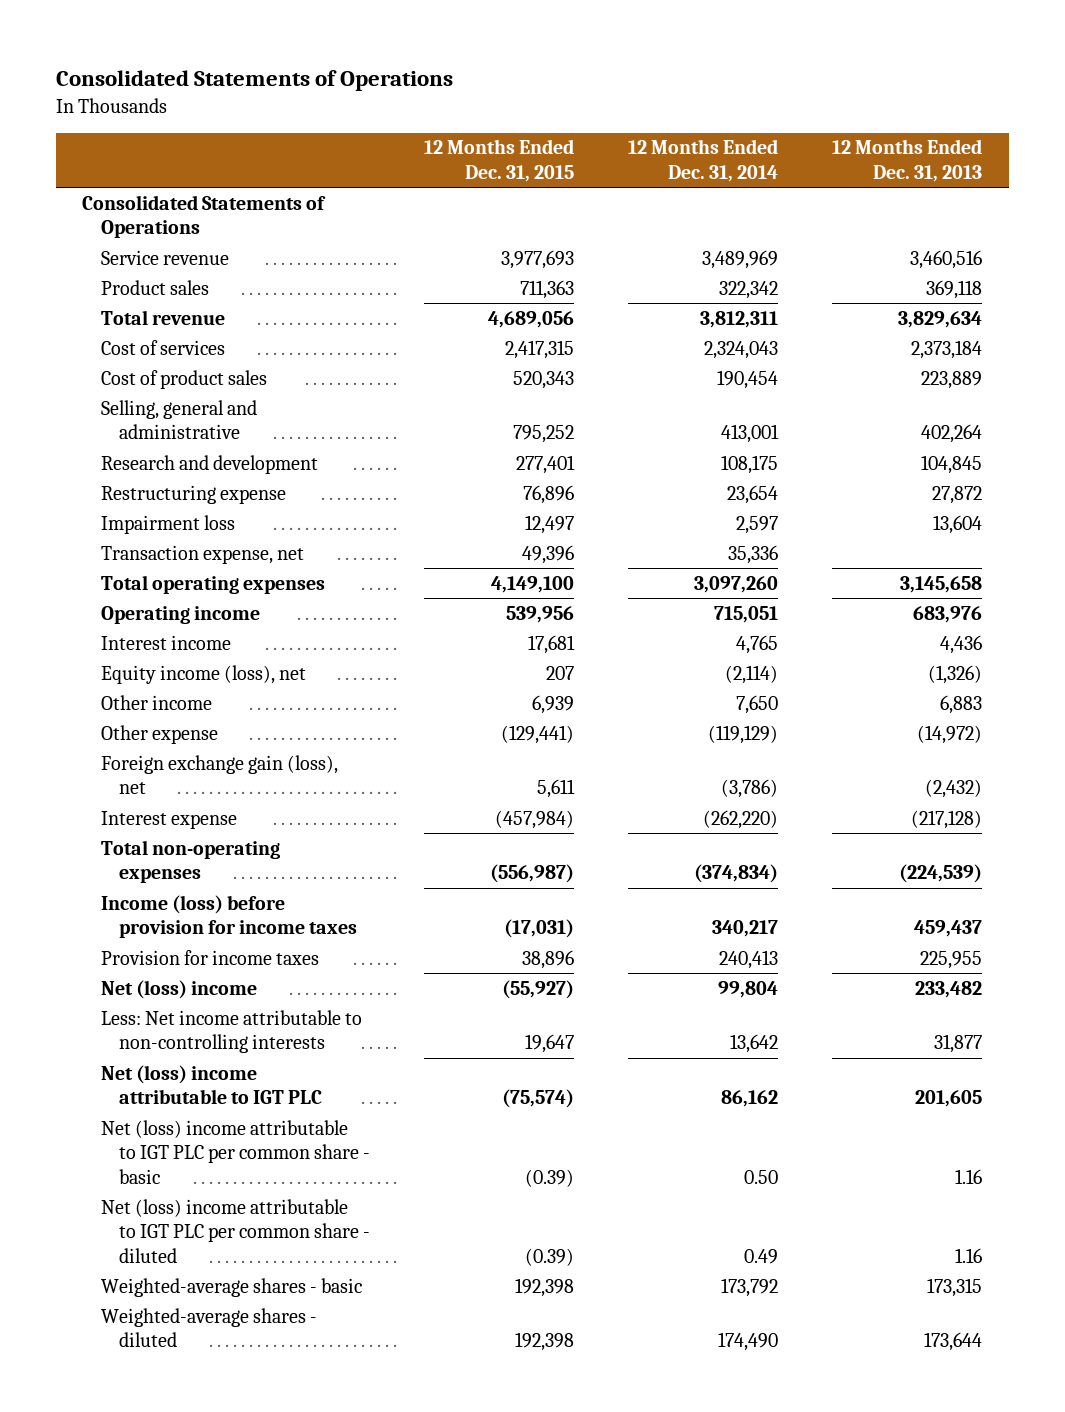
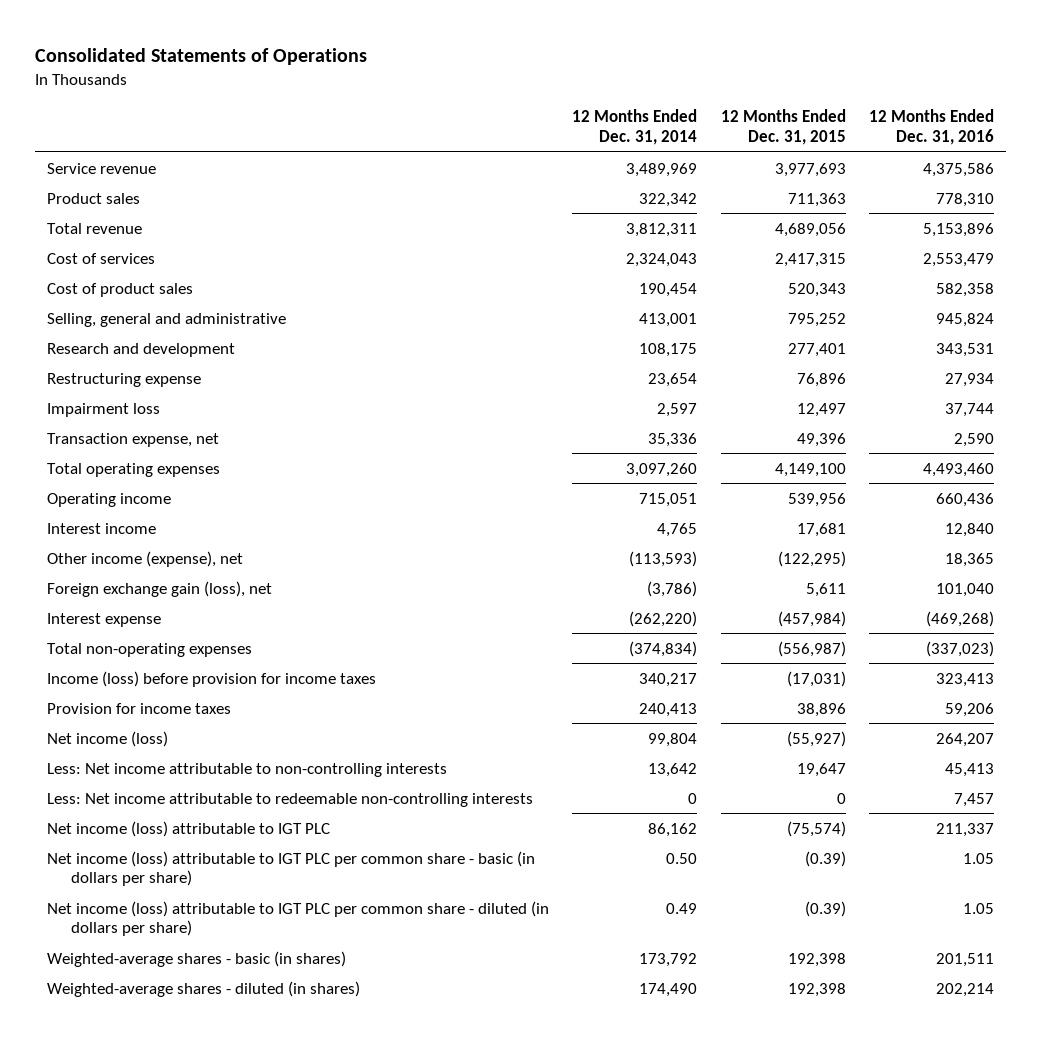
- | 12 Months Ended Dec. 31, 2015 | 12 Months Ended Dec. 31, 2014 | 12 Months Ended Dec. 31, 2013
+ | 12 Months Ended Dec. 31, 2014 | 12 Months Ended Dec. 31, 2015 | 12 Months Ended Dec. 31, 2016
- Consolidated Statements of Operations
- Equity income (loss), net | 207 | (2,114) | (1,326)
- Other income | 6,939 | 7,650 | 6,883
- Other expense | (129,441) | (119,129) | (14,972)
+ Other income (expense), net | (113,593) | (122,295) | 18,365
- Net (loss) income | (55,927) | 99,804 | 233,482
+ Net income (loss) | 99,804 | (55,927) | 264,207
- Net (loss) income attributable to IGT PLC | (75,574) | 86,162 | 201,605
- Net (loss) income attributable to IGT PLC per common share - basic | (0.39) | 0.50 | 1.16
- Net (loss) income attributable to IGT PLC per common share - diluted | (0.39) | 0.49 | 1.16
- Weighted-average shares - basic | 192,398 | 173,792 | 173,315
- Weighted-average shares - diluted | 192,398 | 174,490 | 173,644
+ Less: Net income attributable to redeemable non-controlling interests | 0 | 0 | 7,457
+ Net income (loss) attributable to IGT PLC | 86,162 | (75,574) | 211,337
+ Net income (loss) attributable to IGT PLC per common share - basic (in dollars per share) | 0.50 | (0.39) | 1.05
+ Net income (loss) attributable to IGT PLC per common share - diluted (in dollars per share) | 0.49 | (0.39) | 1.05
+ Weighted-average shares - basic (in shares) | 173,792 | 192,398 | 201,511
+ Weighted-average shares - diluted (in shares) | 174,490 | 192,398 | 202,214

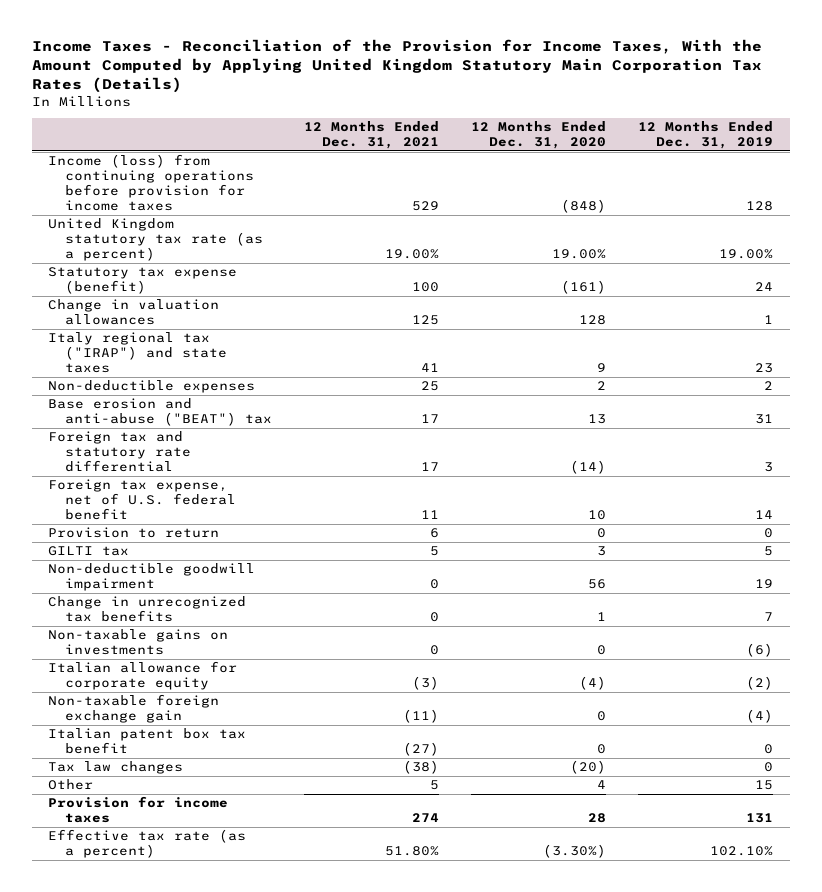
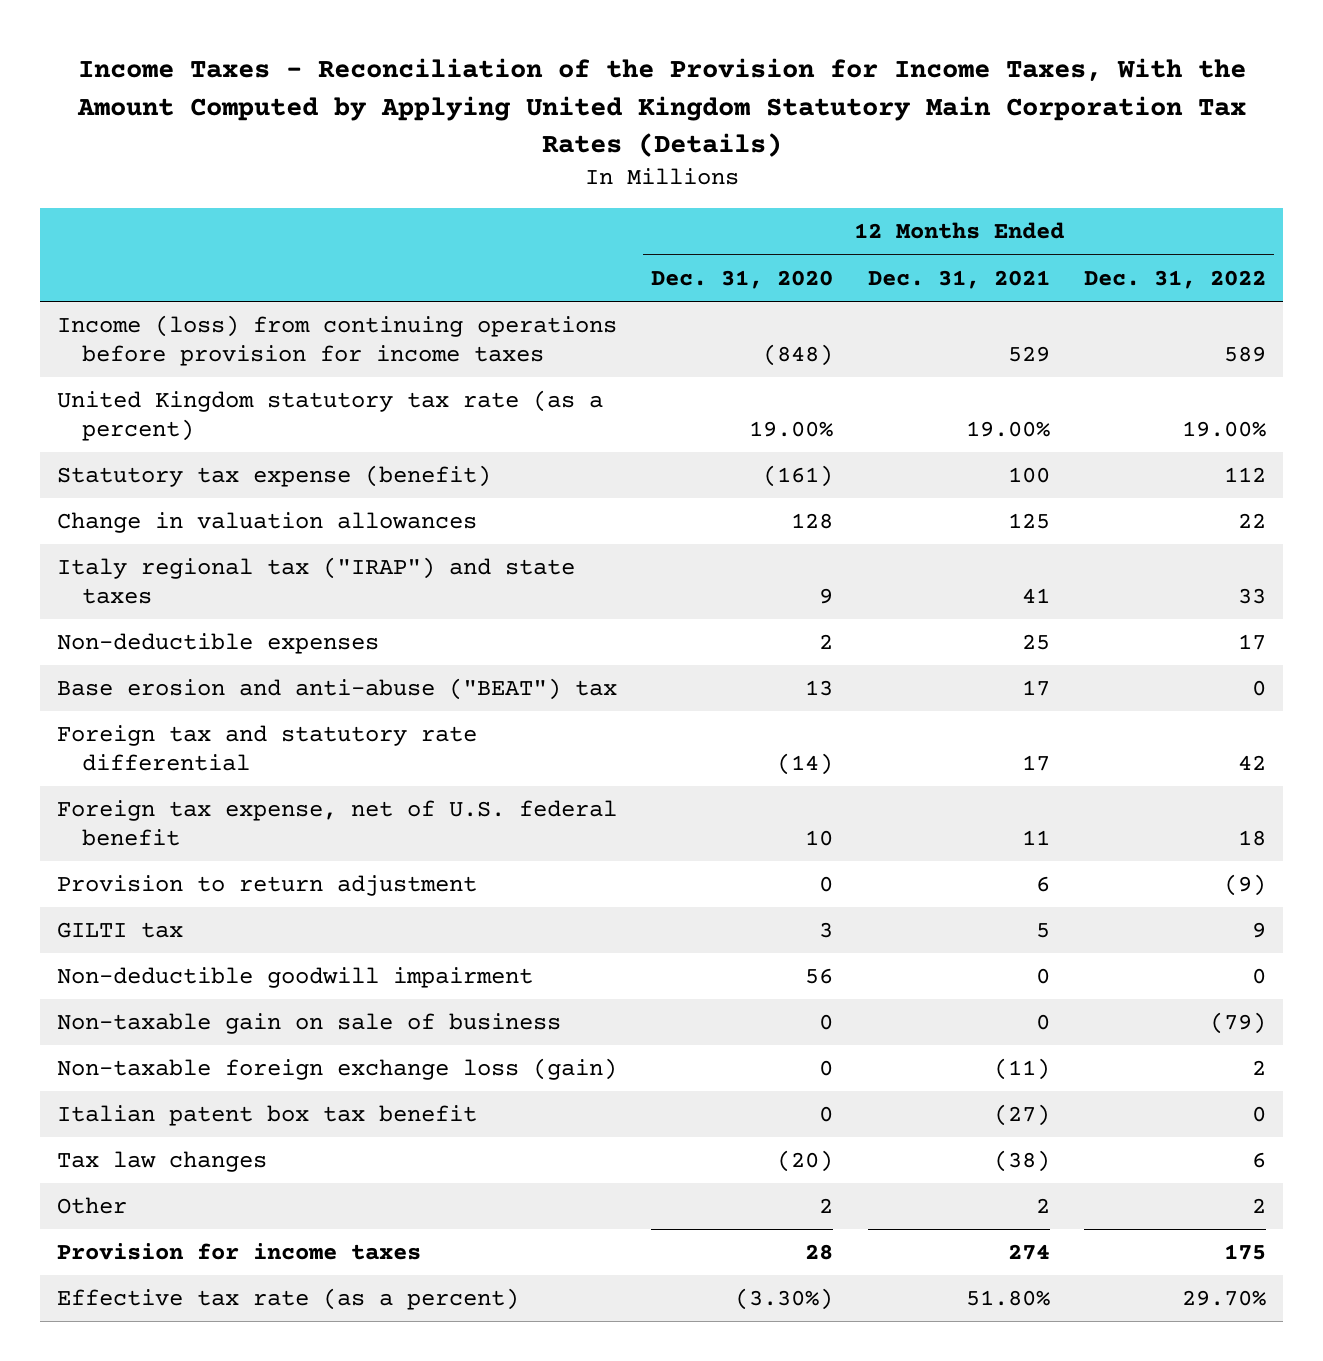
- | 12 Months Ended Dec. 31, 2021 | 12 Months Ended Dec. 31, 2020 | 12 Months Ended Dec. 31, 2019
+ | 12 Months Ended Dec. 31, 2020 | 12 Months Ended Dec. 31, 2021 | 12 Months Ended Dec. 31, 2022
- Provision to return | 6 | 0 | 0
+ Provision to return adjustment | 0 | 6 | (9)
- Change in unrecognized tax benefits | 0 | 1 | 7
- Non-taxable gains on investments | 0 | 0 | (6)
- Italian allowance for corporate equity | (3) | (4) | (2)
- Non-taxable foreign exchange gain | (11) | 0 | (4)
+ Non-taxable gain on sale of business | 0 | 0 | (79)
+ Non-taxable foreign exchange loss (gain) | 0 | (11) | 2
- Other | 5 | 4 | 15
+ Other | 2 | 2 | 2

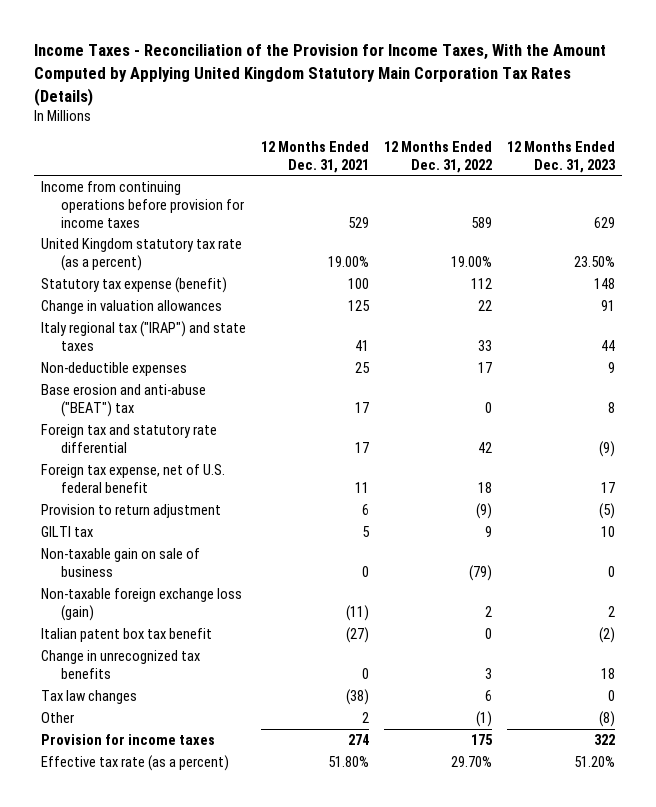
- | 12 Months Ended Dec. 31, 2020 | 12 Months Ended Dec. 31, 2021 | 12 Months Ended Dec. 31, 2022
+ | 12 Months Ended Dec. 31, 2021 | 12 Months Ended Dec. 31, 2022 | 12 Months Ended Dec. 31, 2023
- Income (loss) from continuing operations before provision for income taxes | (848) | 529 | 589
+ Income from continuing operations before provision for income taxes | 529 | 589 | 629
- Non-deductible goodwill impairment | 56 | 0 | 0
+ Change in unrecognized tax benefits | 0 | 3 | 18
- Other | 2 | 2 | 2
+ Other | 2 | (1) | (8)

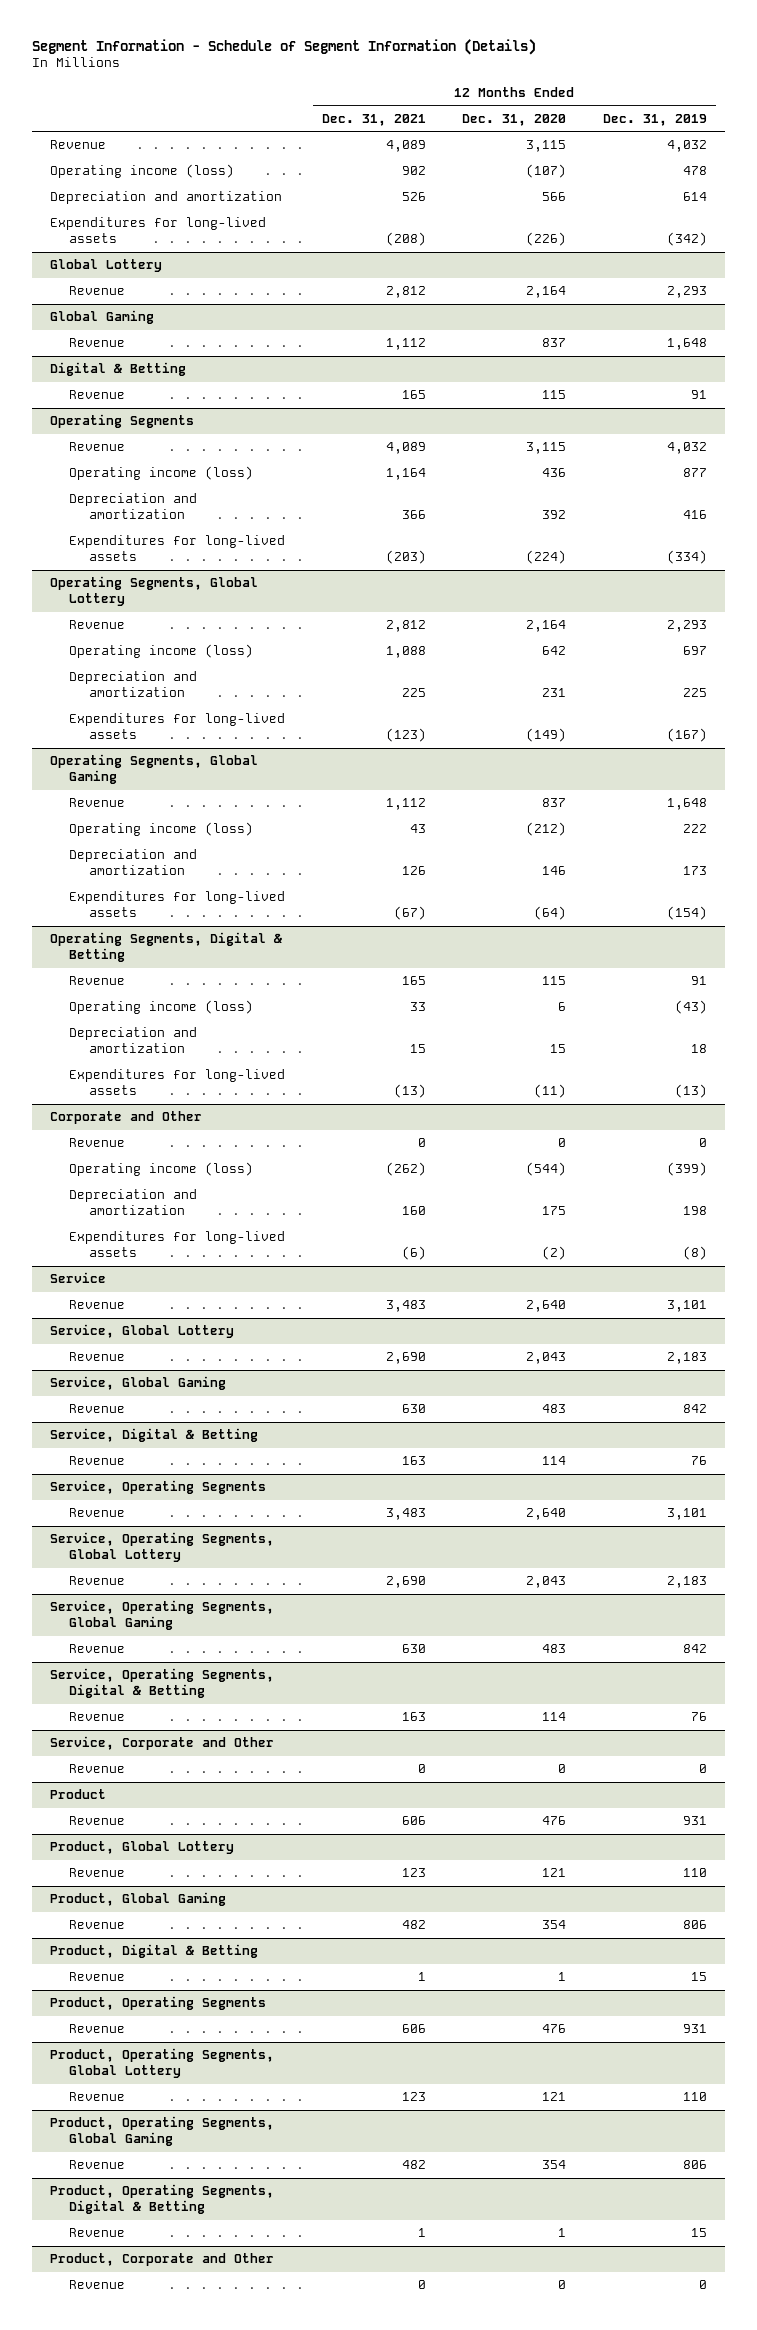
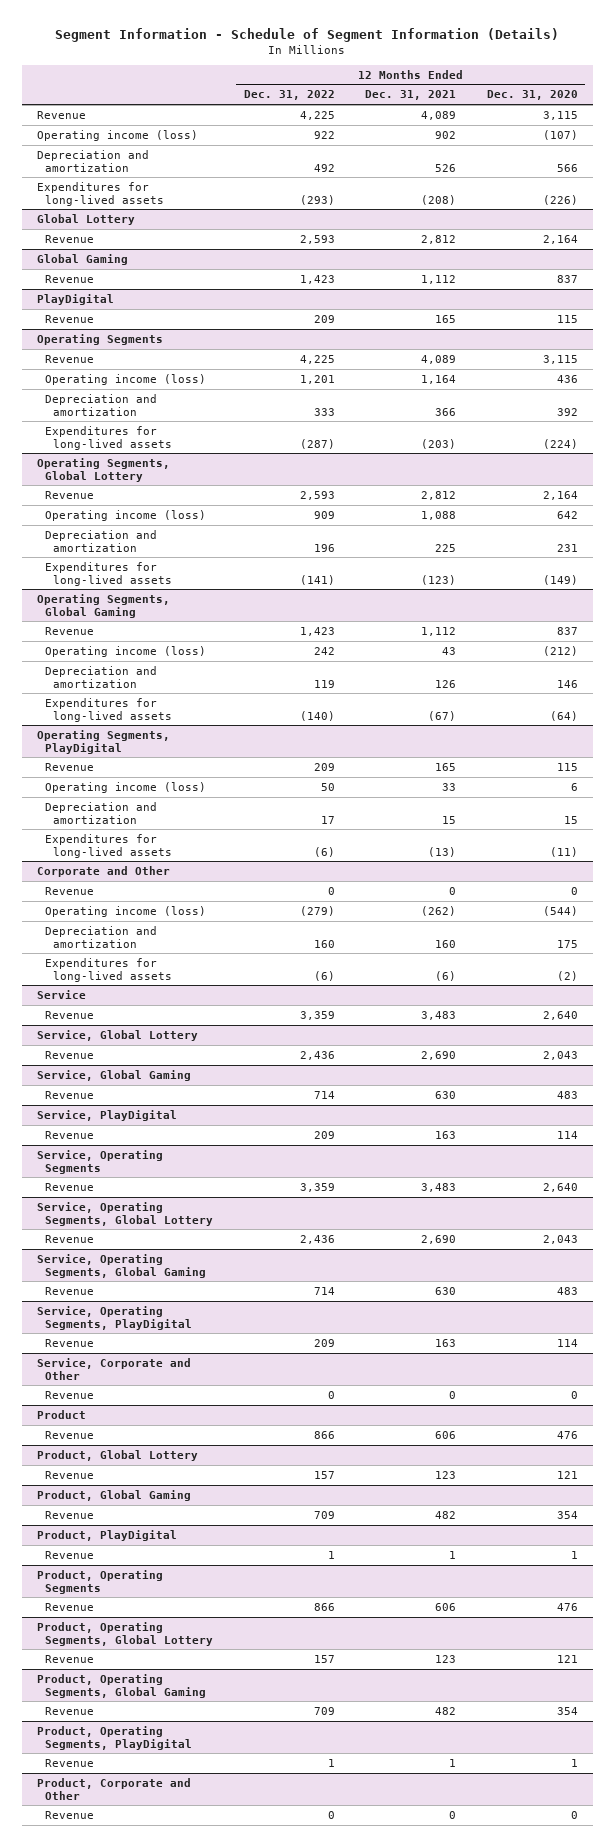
- | 12 Months Ended Dec. 31, 2021 | 12 Months Ended Dec. 31, 2020 | 12 Months Ended Dec. 31, 2019
+ | 12 Months Ended Dec. 31, 2022 | 12 Months Ended Dec. 31, 2021 | 12 Months Ended Dec. 31, 2020
- Digital & Betting
+ PlayDigital
- Operating Segments, Digital & Betting
+ Operating Segments, PlayDigital
- Service, Digital & Betting
+ Service, PlayDigital
- Service, Operating Segments, Digital & Betting
+ Service, Operating Segments, PlayDigital
- Product, Digital & Betting
+ Product, PlayDigital
- Product, Operating Segments, Digital & Betting
+ Product, Operating Segments, PlayDigital

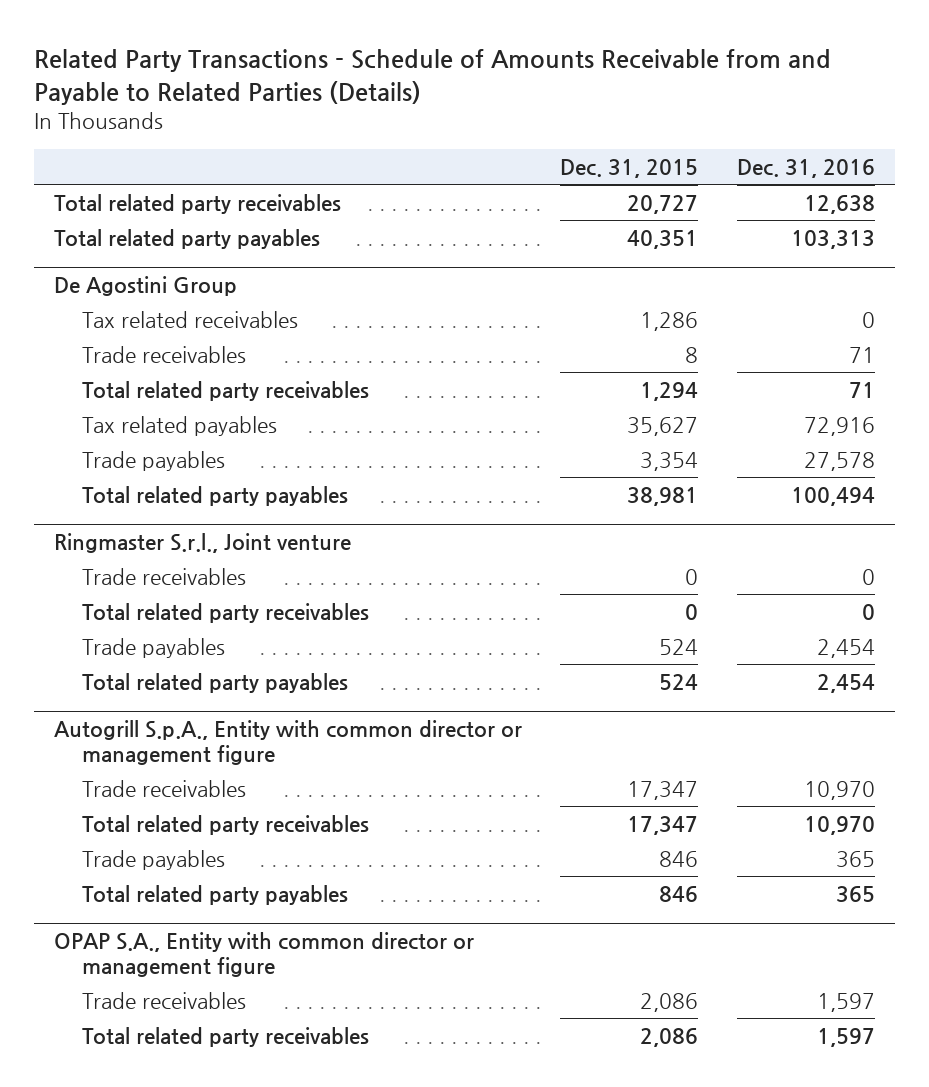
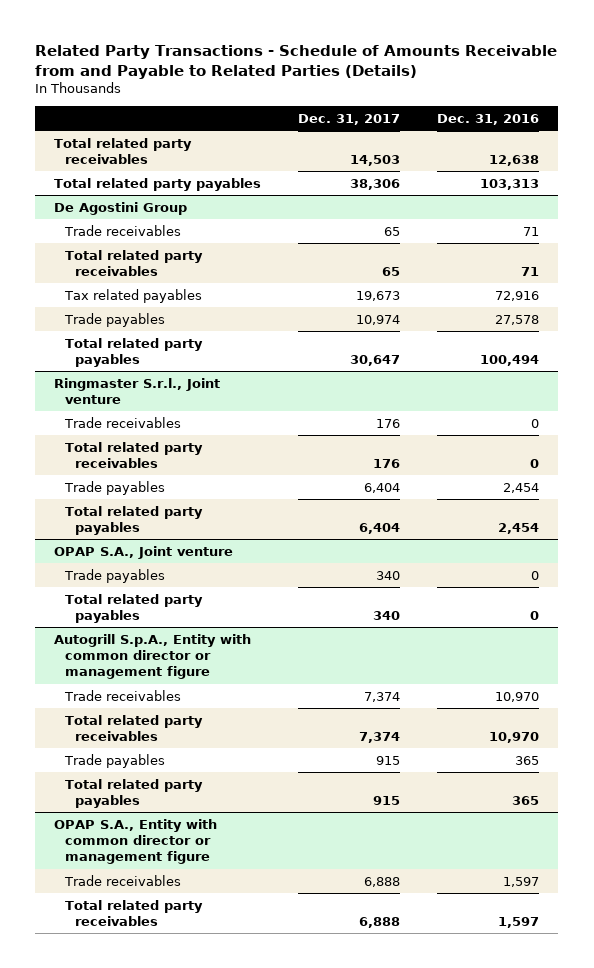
- | Dec. 31, 2015 | Dec. 31, 2016
+ | Dec. 31, 2017 | Dec. 31, 2016
@ De Agostini Group
- Tax related receivables | 1,286 | 0
+ OPAP S.A., Joint venture
+ Trade payables | 340 | 0
+ Total related party payables | 340 | 0

